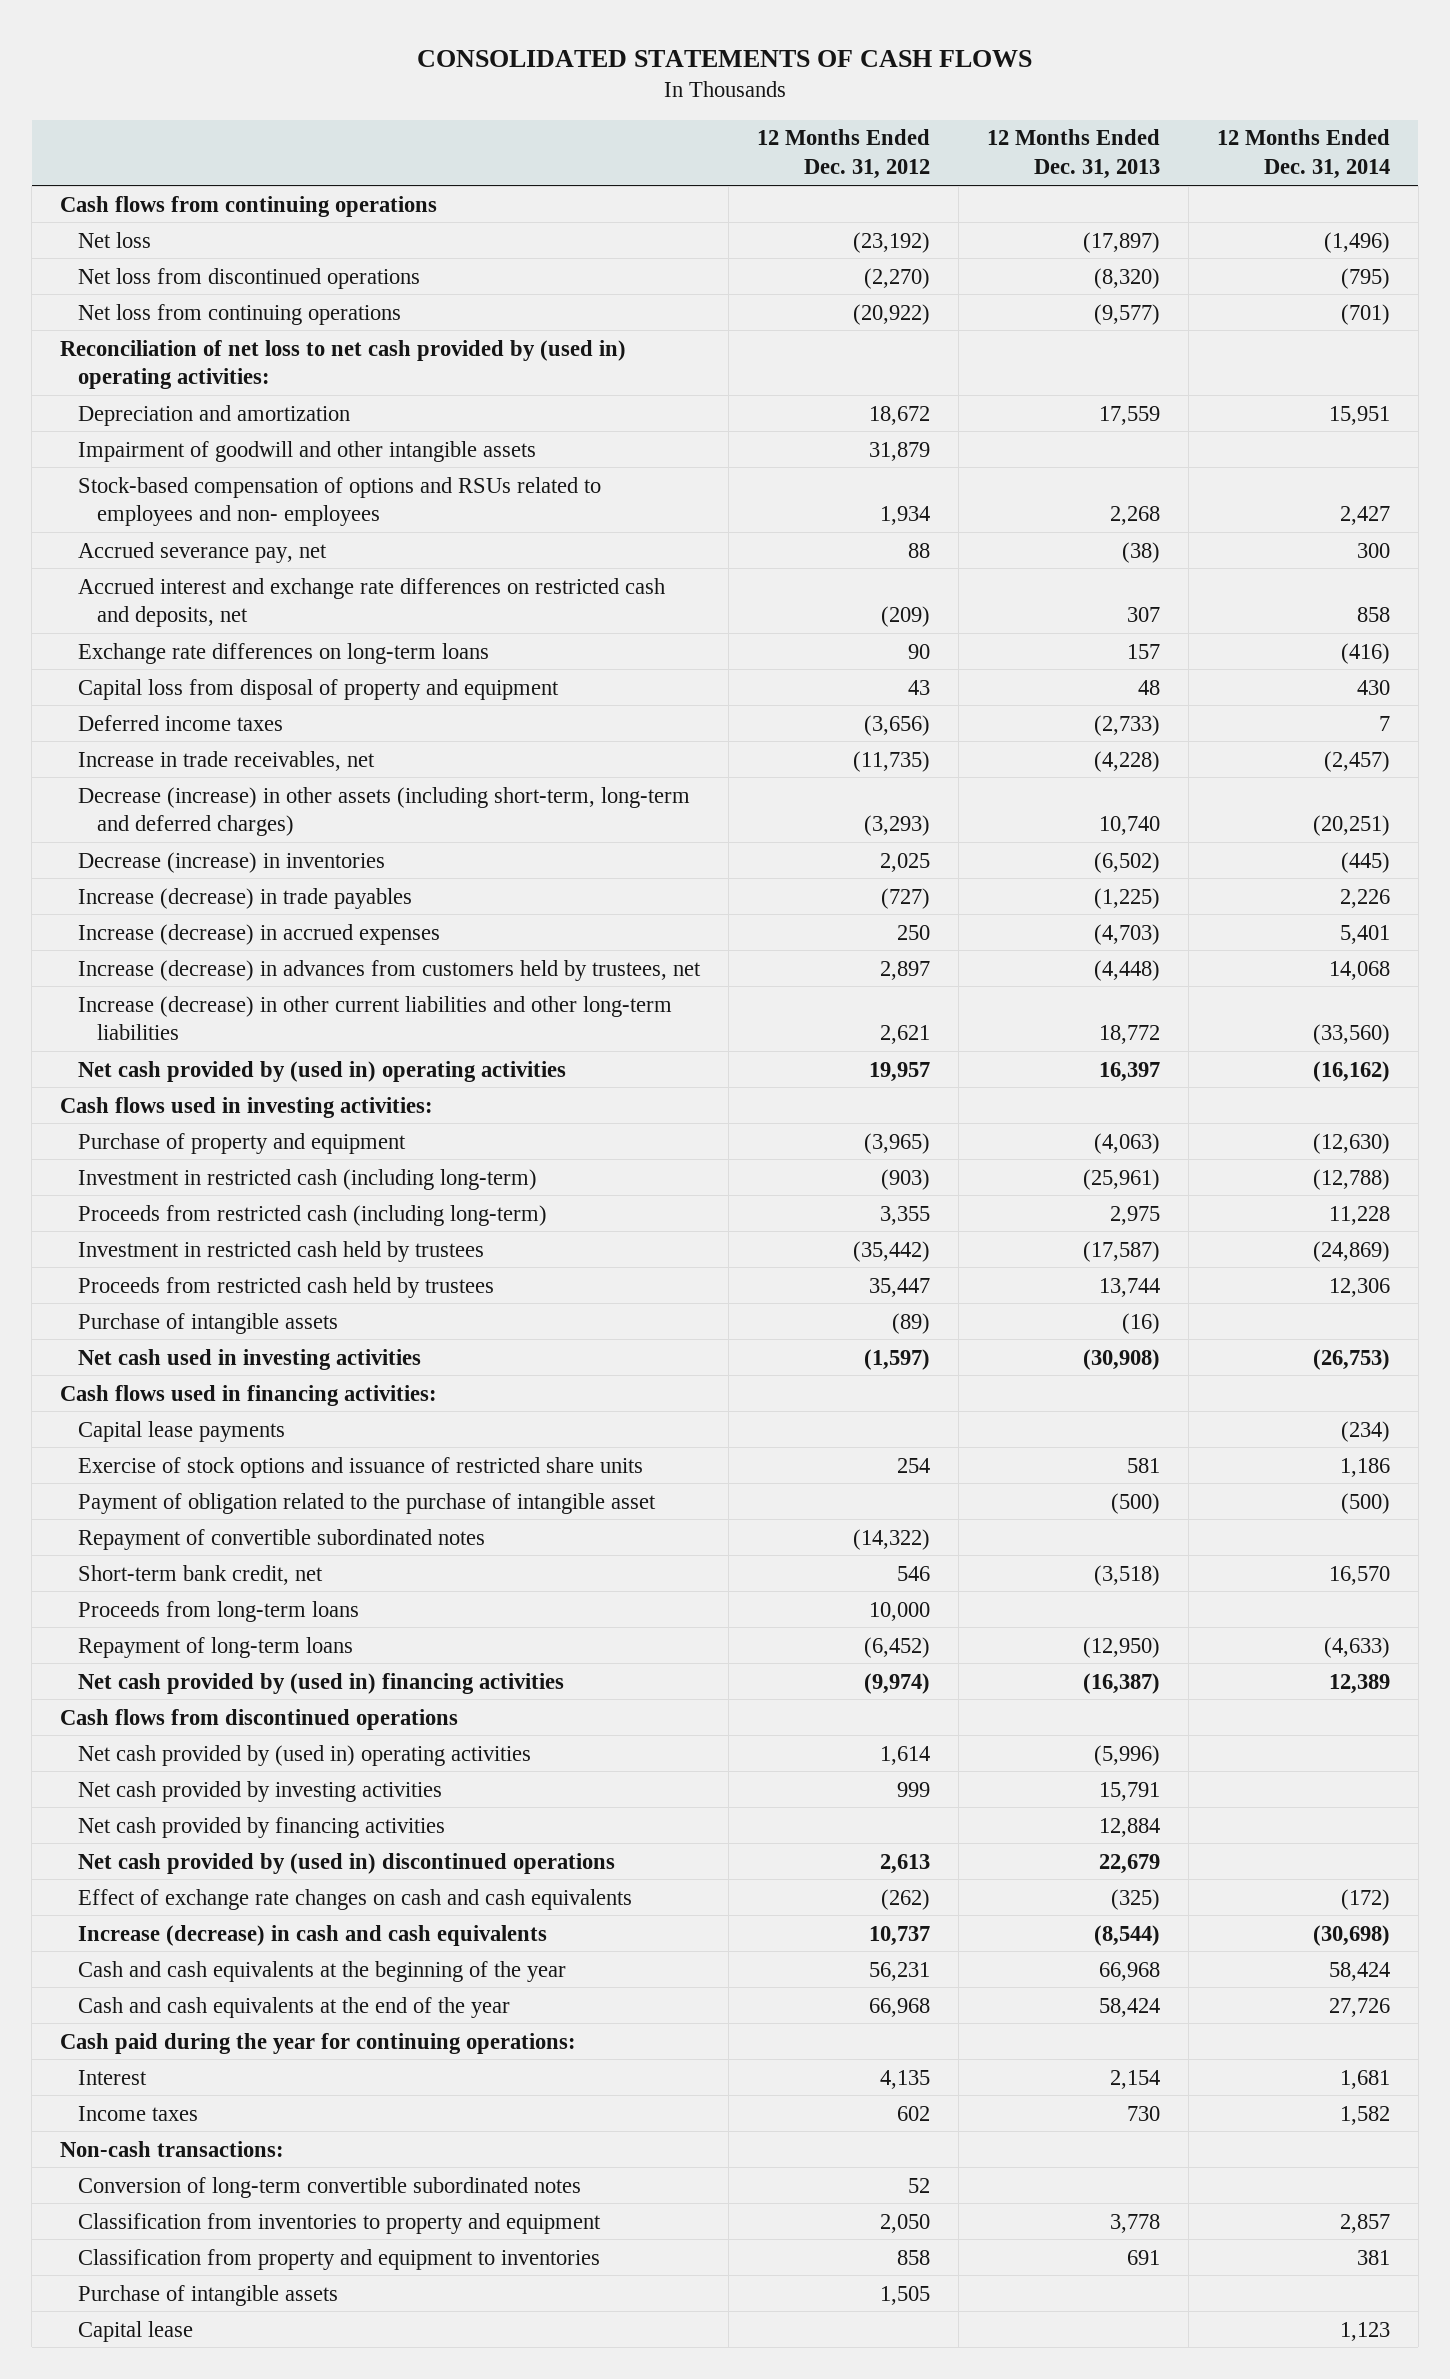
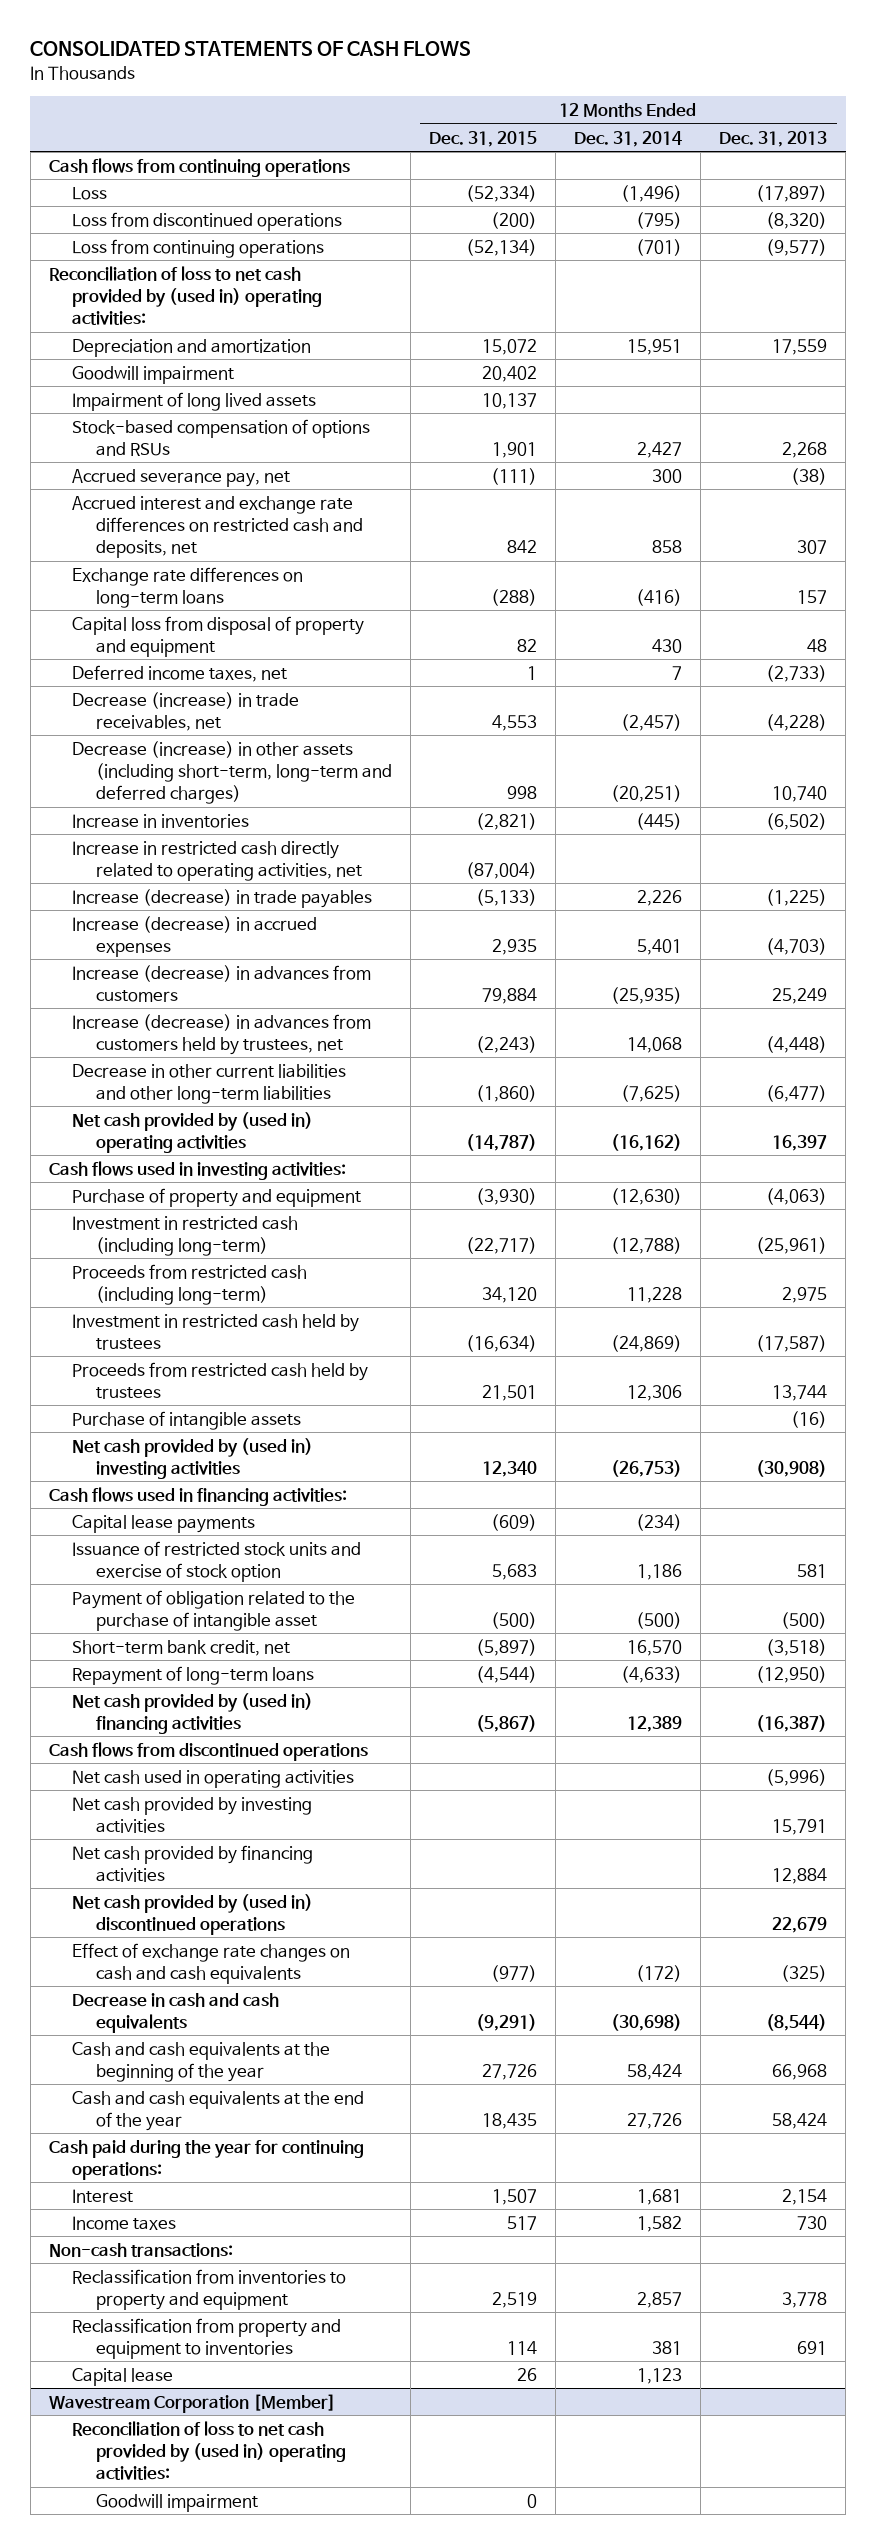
- | 12 Months Ended Dec. 31, 2012 | 12 Months Ended Dec. 31, 2013 | 12 Months Ended Dec. 31, 2014
+ | 12 Months Ended Dec. 31, 2015 | 12 Months Ended Dec. 31, 2014 | 12 Months Ended Dec. 31, 2013
- Net loss | (23,192) | (17,897) | (1,496)
- Net loss from discontinued operations | (2,270) | (8,320) | (795)
- Net loss from continuing operations | (20,922) | (9,577) | (701)
- Reconciliation of net loss to net cash provided by (used in) operating activities:
+ Loss | (52,334) | (1,496) | (17,897)
+ Loss from discontinued operations | (200) | (795) | (8,320)
+ Loss from continuing operations | (52,134) | (701) | (9,577)
+ Reconciliation of loss to net cash provided by (used in) operating activities:
- Impairment of goodwill and other intangible assets | 31,879 | |
- Stock-based compensation of options and RSUs related to employees and non- employees | 1,934 | 2,268 | 2,427
+ Goodwill impairment | 20,402 | |
+ Impairment of long lived assets | 10,137 | |
+ Stock-based compensation of options and RSUs | 1,901 | 2,427 | 2,268
- Deferred income taxes | (3,656) | (2,733) | 7
- Increase in trade receivables, net | (11,735) | (4,228) | (2,457)
+ Deferred income taxes, net | 1 | 7 | (2,733)
+ Decrease (increase) in trade receivables, net | 4,553 | (2,457) | (4,228)
- Decrease (increase) in inventories | 2,025 | (6,502) | (445)
+ Increase in inventories | (2,821) | (445) | (6,502)
+ Increase in restricted cash directly related to operating activities, net | (87,004) | |
+ Increase (decrease) in advances from customers | 79,884 | (25,935) | 25,249
- Increase (decrease) in other current liabilities and other long-term liabilities | 2,621 | 18,772 | (33,560)
+ Decrease in other current liabilities and other long-term liabilities | (1,860) | (7,625) | (6,477)
- Net cash used in investing activities | (1,597) | (30,908) | (26,753)
+ Net cash provided by (used in) investing activities | 12,340 | (26,753) | (30,908)
- Exercise of stock options and issuance of restricted share units | 254 | 581 | 1,186
+ Issuance of restricted stock units and exercise of stock option | 5,683 | 1,186 | 581
- Repayment of convertible subordinated notes | (14,322) | |
- Proceeds from long-term loans | 10,000 | |
- Net cash provided by (used in) operating activities | 1,614 | (5,996) |
+ Net cash used in operating activities | | | (5,996)
- Increase (decrease) in cash and cash equivalents | 10,737 | (8,544) | (30,698)
+ Decrease in cash and cash equivalents | (9,291) | (30,698) | (8,544)
- Conversion of long-term convertible subordinated notes | 52 | |
- Classification from inventories to property and equipment | 2,050 | 3,778 | 2,857
- Classification from property and equipment to inventories | 858 | 691 | 381
- Purchase of intangible assets | 1,505 | |
+ Reclassification from inventories to property and equipment | 2,519 | 2,857 | 3,778
+ Reclassification from property and equipment to inventories | 114 | 381 | 691
+ Wavestream Corporation [Member]
+ Reconciliation of loss to net cash provided by (used in) operating activities:
+ Goodwill impairment | 0 | |

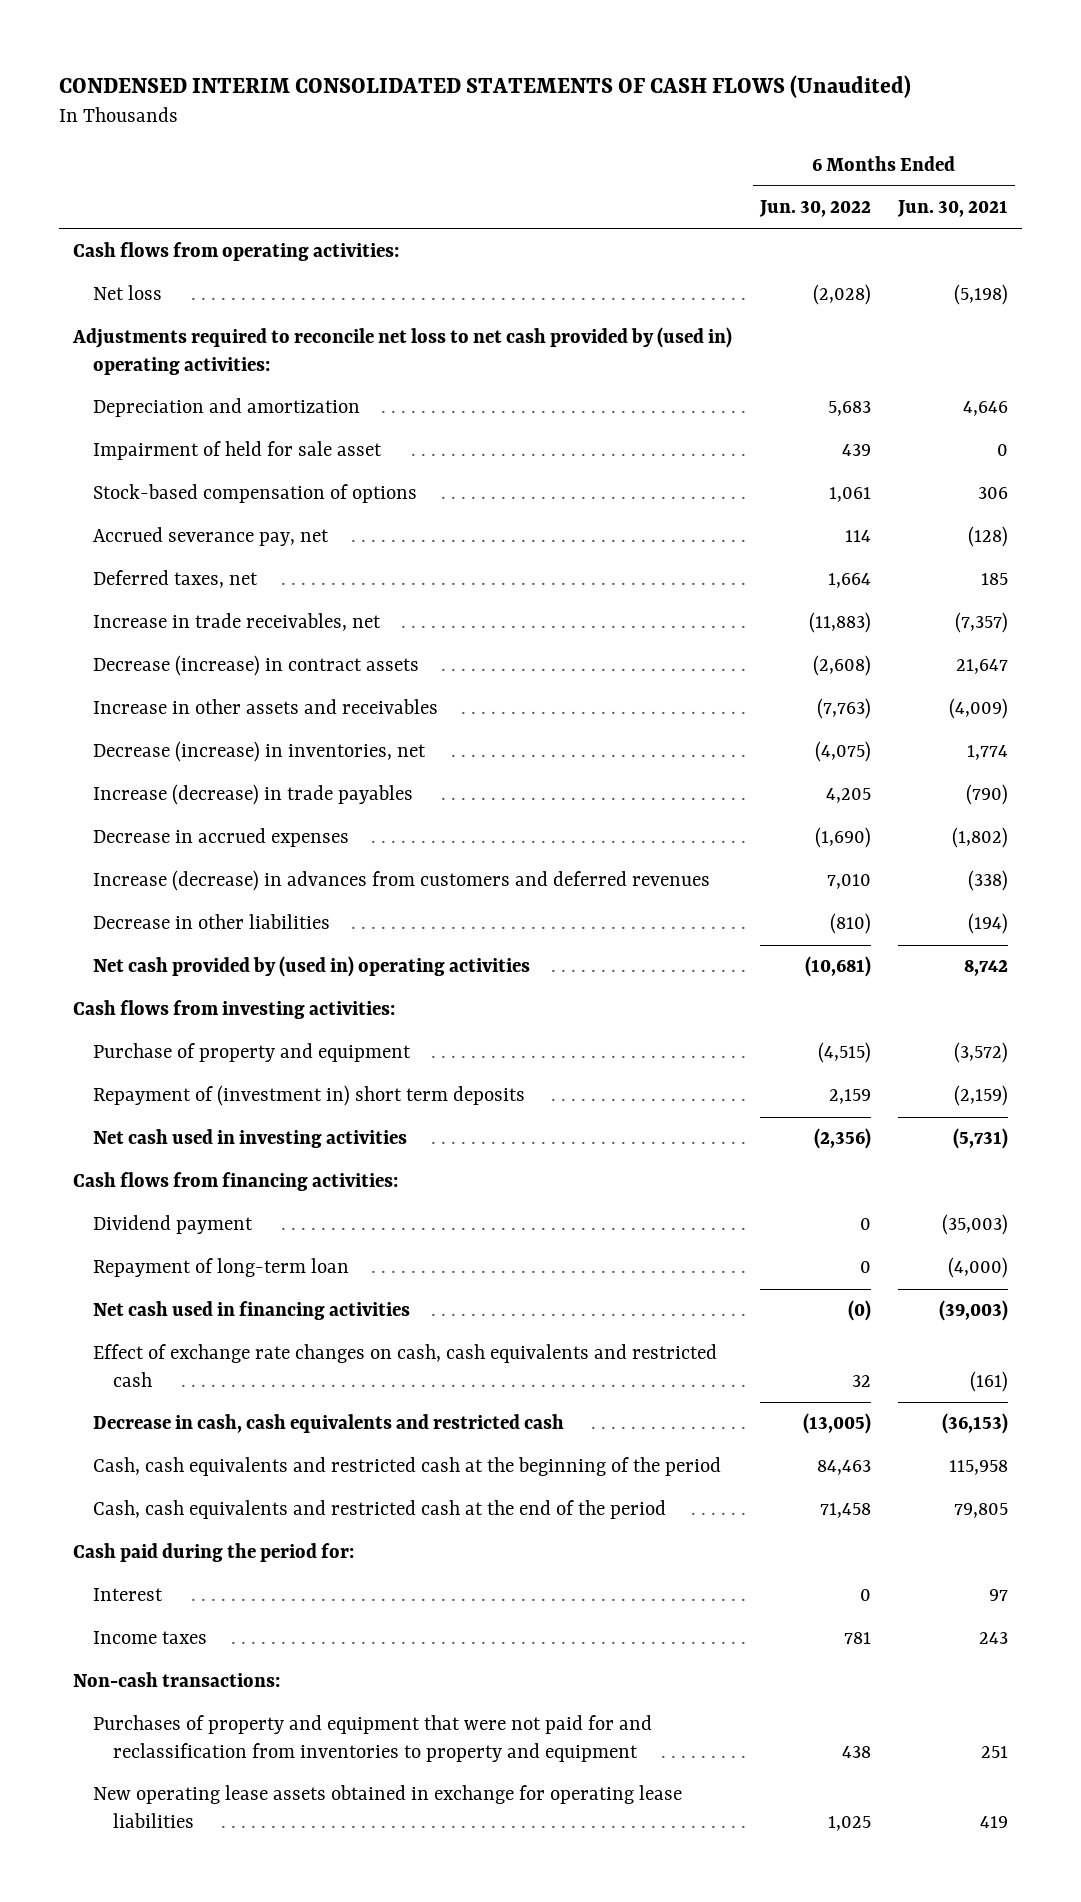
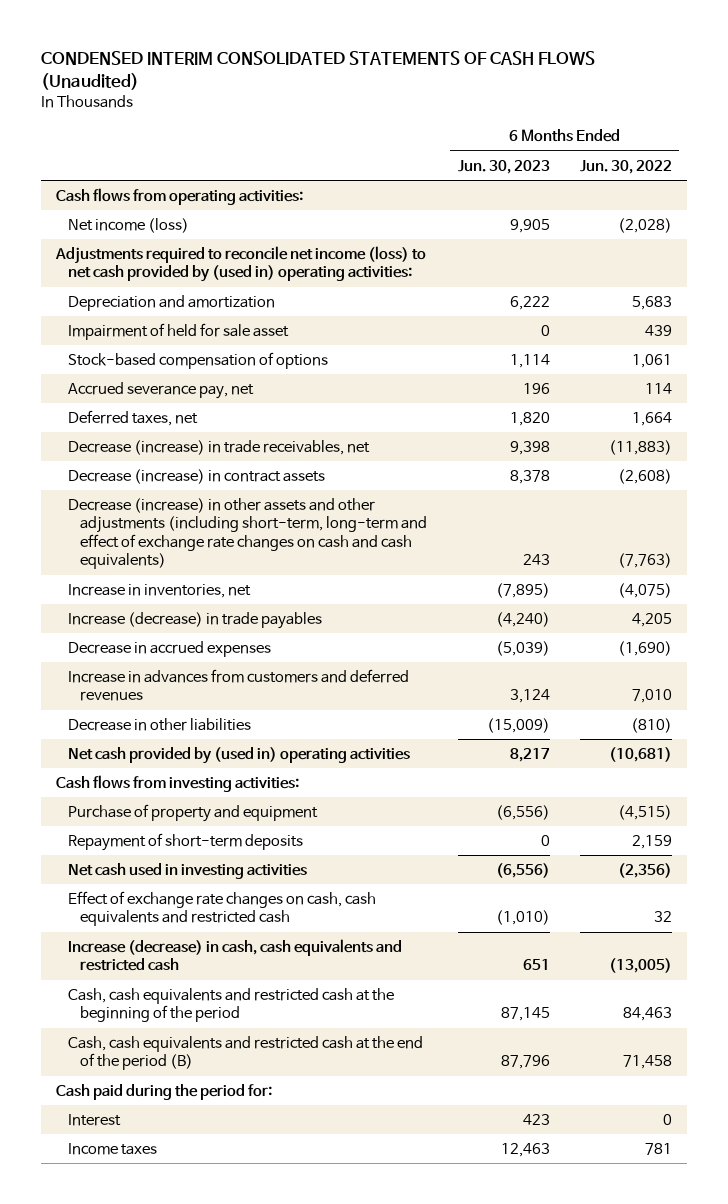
- | 6 Months Ended Jun. 30, 2022 | 6 Months Ended Jun. 30, 2021
+ | 6 Months Ended Jun. 30, 2023 | 6 Months Ended Jun. 30, 2022
- Net loss | (2,028) | (5,198)
- Adjustments required to reconcile net loss to net cash provided by (used in) operating activities:
+ Net income (loss) | 9,905 | (2,028)
+ Adjustments required to reconcile net income (loss) to net cash provided by (used in) operating activities:
- Increase in trade receivables, net | (11,883) | (7,357)
+ Decrease (increase) in trade receivables, net | 9,398 | (11,883)
- Increase in other assets and receivables | (7,763) | (4,009)
- Decrease (increase) in inventories, net | (4,075) | 1,774
+ Decrease (increase) in other assets and other adjustments (including short-term, long-term and effect of exchange rate changes on cash and cash equivalents) | 243 | (7,763)
+ Increase in inventories, net | (7,895) | (4,075)
- Increase (decrease) in advances from customers and deferred revenues | 7,010 | (338)
+ Increase in advances from customers and deferred revenues | 3,124 | 7,010
- Repayment of (investment in) short term deposits | 2,159 | (2,159)
+ Repayment of short-term deposits | 0 | 2,159
- Cash flows from financing activities:
- Dividend payment | 0 | (35,003)
- Repayment of long-term loan | 0 | (4,000)
- Net cash used in financing activities | (0) | (39,003)
- Decrease in cash, cash equivalents and restricted cash | (13,005) | (36,153)
+ Increase (decrease) in cash, cash equivalents and restricted cash | 651 | (13,005)
- Cash, cash equivalents and restricted cash at the end of the period | 71,458 | 79,805
+ Cash, cash equivalents and restricted cash at the end of the period (B) | 87,796 | 71,458
- Non-cash transactions:
- Purchases of property and equipment that were not paid for and reclassification from inventories to property and equipment | 438 | 251
- New operating lease assets obtained in exchange for operating lease liabilities | 1,025 | 419

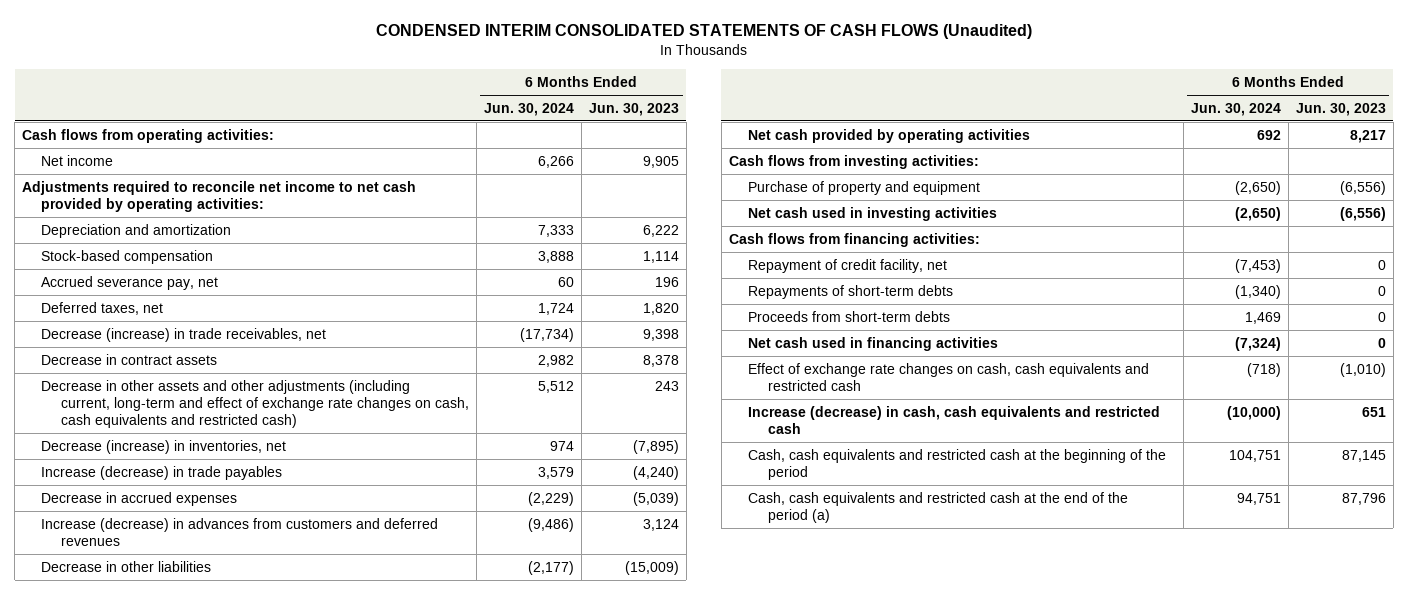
- | 6 Months Ended Jun. 30, 2023 | 6 Months Ended Jun. 30, 2022
+ | 6 Months Ended Jun. 30, 2024 | 6 Months Ended Jun. 30, 2023
- Net income (loss) | 9,905 | (2,028)
- Adjustments required to reconcile net income (loss) to net cash provided by (used in) operating activities:
+ Net income | 6,266 | 9,905
+ Adjustments required to reconcile net income to net cash provided by operating activities:
- Impairment of held for sale asset | 0 | 439
- Stock-based compensation of options | 1,114 | 1,061
+ Stock-based compensation | 3,888 | 1,114
- Decrease (increase) in contract assets | 8,378 | (2,608)
- Decrease (increase) in other assets and other adjustments (including short-term, long-term and effect of exchange rate changes on cash and cash equivalents) | 243 | (7,763)
- Increase in inventories, net | (7,895) | (4,075)
+ Decrease in contract assets | 2,982 | 8,378
+ Decrease in other assets and other adjustments (including current, long-term and effect of exchange rate changes on cash, cash equivalents and restricted cash) | 5,512 | 243
+ Decrease (increase) in inventories, net | 974 | (7,895)
- Increase in advances from customers and deferred revenues | 3,124 | 7,010
+ Increase (decrease) in advances from customers and deferred revenues | (9,486) | 3,124
- Net cash provided by (used in) operating activities | 8,217 | (10,681)
+ Net cash provided by operating activities | 692 | 8,217
- Repayment of short-term deposits | 0 | 2,159
+ Cash flows from financing activities:
+ Repayment of credit facility, net | (7,453) | 0
+ Repayments of short-term debts | (1,340) | 0
+ Proceeds from short-term debts | 1,469 | 0
+ Net cash used in financing activities | (7,324) | 0
- Cash, cash equivalents and restricted cash at the end of the period (B) | 87,796 | 71,458
- Cash paid during the period for:
- Interest | 423 | 0
- Income taxes | 12,463 | 781
+ Cash, cash equivalents and restricted cash at the end of the period (a) | 94,751 | 87,796

